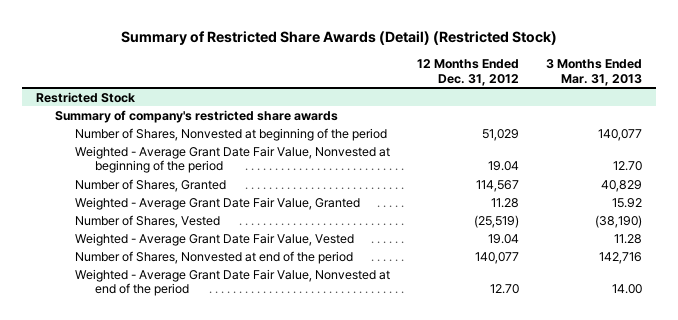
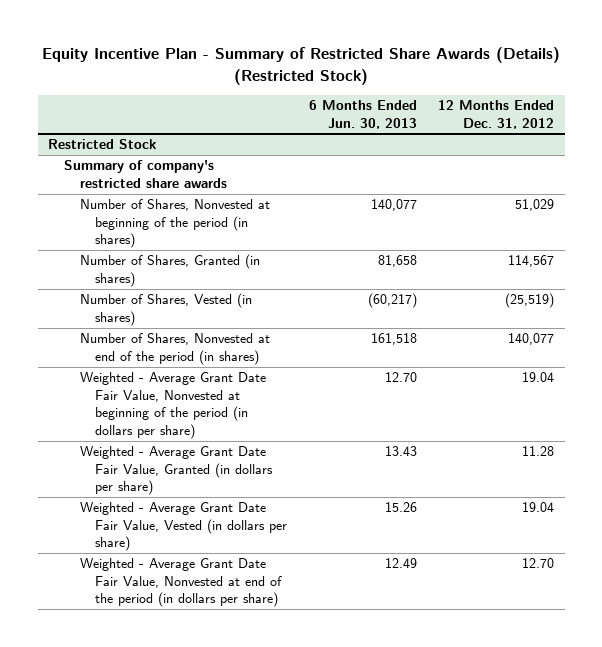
- Summary of Restricted Share Awards (Detail) (Restricted Stock)
+ Equity Incentive Plan - Summary of Restricted Share Awards (Details) (Restricted Stock)
- | 12 Months Ended Dec. 31, 2012 | 3 Months Ended Mar. 31, 2013
+ | 6 Months Ended Jun. 30, 2013 | 12 Months Ended Dec. 31, 2012
@ Restricted Stock
- Number of Shares, Nonvested at beginning of the period | 51,029 | 140,077
- Weighted - Average Grant Date Fair Value, Nonvested at beginning of the period | 19.04 | 12.70
- Number of Shares, Granted | 114,567 | 40,829
- Weighted - Average Grant Date Fair Value, Granted | 11.28 | 15.92
- Number of Shares, Vested | (25,519) | (38,190)
- Weighted - Average Grant Date Fair Value, Vested | 19.04 | 11.28
- Number of Shares, Nonvested at end of the period | 140,077 | 142,716
- Weighted - Average Grant Date Fair Value, Nonvested at end of the period | 12.70 | 14.00
+ Number of Shares, Nonvested at beginning of the period (in shares) | 140,077 | 51,029
+ Number of Shares, Granted (in shares) | 81,658 | 114,567
+ Number of Shares, Vested (in shares) | (60,217) | (25,519)
+ Number of Shares, Nonvested at end of the period (in shares) | 161,518 | 140,077
+ Weighted - Average Grant Date Fair Value, Nonvested at beginning of the period (in dollars per share) | 12.70 | 19.04
+ Weighted - Average Grant Date Fair Value, Granted (in dollars per share) | 13.43 | 11.28
+ Weighted - Average Grant Date Fair Value, Vested (in dollars per share) | 15.26 | 19.04
+ Weighted - Average Grant Date Fair Value, Nonvested at end of the period (in dollars per share) | 12.49 | 12.70

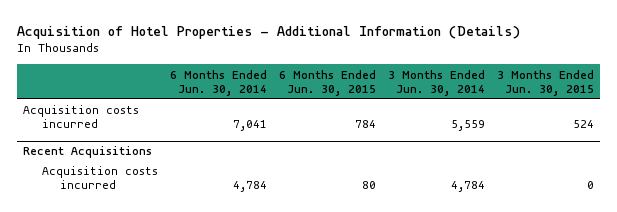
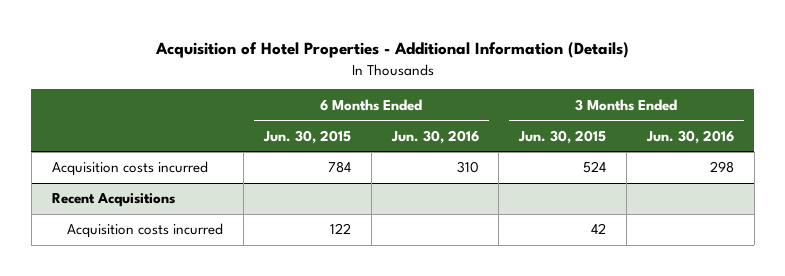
- | 6 Months Ended Jun. 30, 2014 | 6 Months Ended Jun. 30, 2015 | 3 Months Ended Jun. 30, 2014 | 3 Months Ended Jun. 30, 2015
+ | 6 Months Ended Jun. 30, 2015 | 6 Months Ended Jun. 30, 2016 | 3 Months Ended Jun. 30, 2015 | 3 Months Ended Jun. 30, 2016
@ Recent Acquisitions
- Acquisition costs incurred | 4,784 | 80 | 4,784 | 0
+ Acquisition costs incurred | 122 | | 42 |

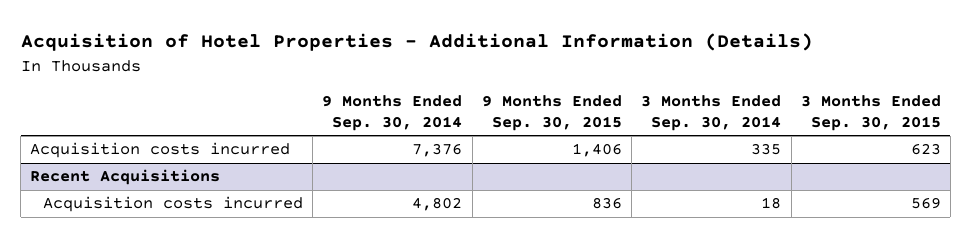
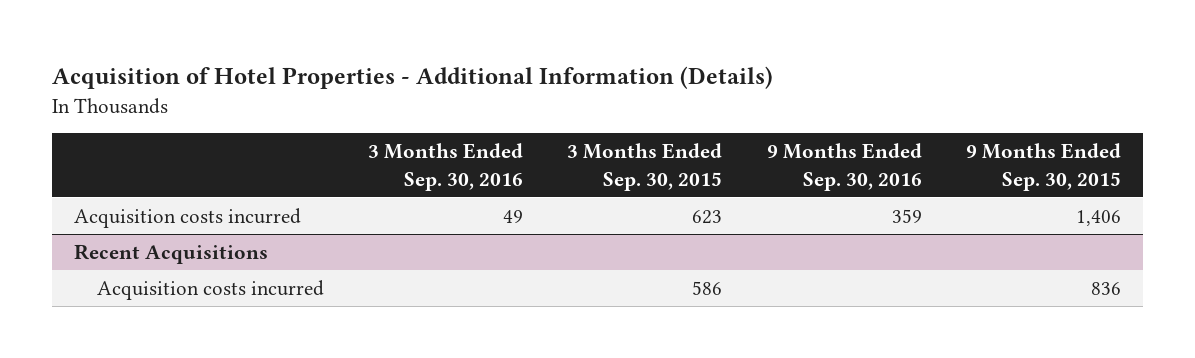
- | 9 Months Ended Sep. 30, 2014 | 9 Months Ended Sep. 30, 2015 | 3 Months Ended Sep. 30, 2014 | 3 Months Ended Sep. 30, 2015
+ | 3 Months Ended Sep. 30, 2016 | 3 Months Ended Sep. 30, 2015 | 9 Months Ended Sep. 30, 2016 | 9 Months Ended Sep. 30, 2015
@ Recent Acquisitions
- Acquisition costs incurred | 4,802 | 836 | 18 | 569
+ Acquisition costs incurred | | 586 | | 836

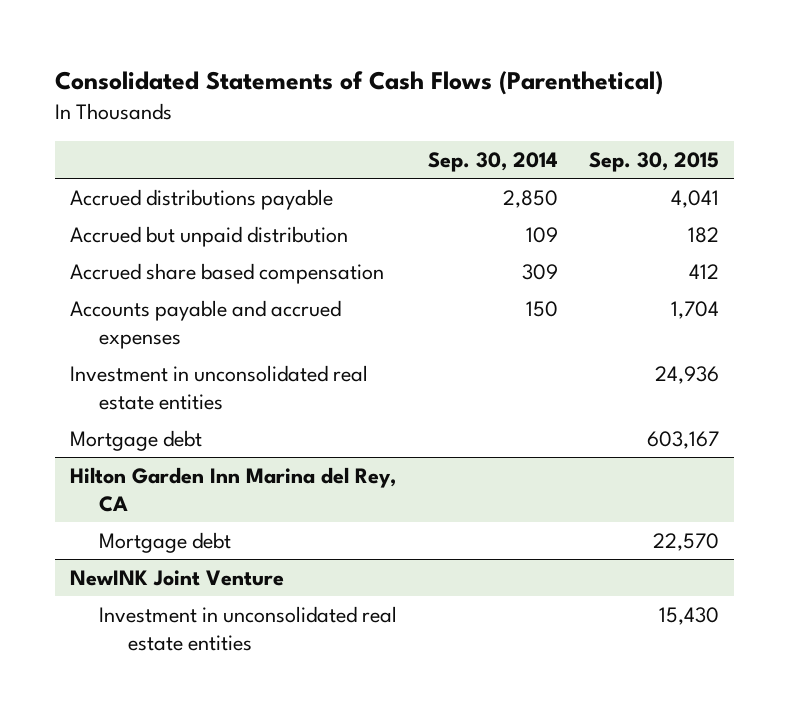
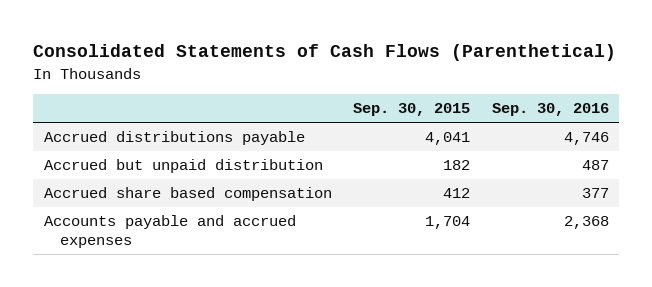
- | Sep. 30, 2014 | Sep. 30, 2015
+ | Sep. 30, 2015 | Sep. 30, 2016
- Investment in unconsolidated real estate entities | | 24,936
- Mortgage debt | | 603,167
- Hilton Garden Inn Marina del Rey, CA
- Mortgage debt | | 22,570
- NewINK Joint Venture
- Investment in unconsolidated real estate entities | | 15,430

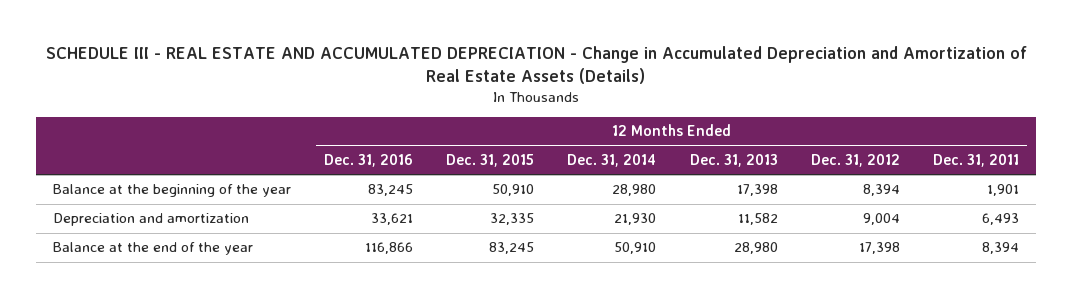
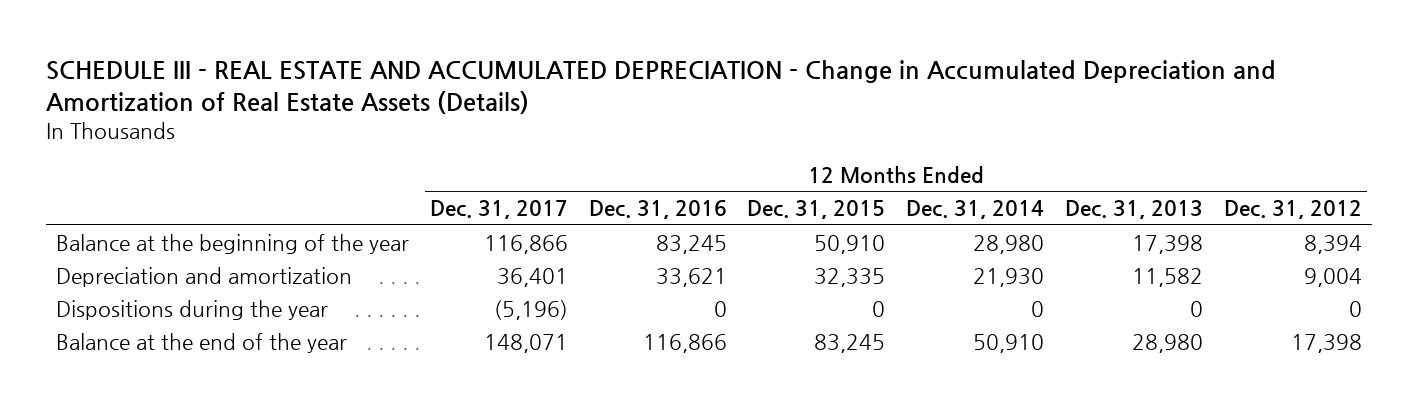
- | 12 Months Ended Dec. 31, 2016 | 12 Months Ended Dec. 31, 2015 | 12 Months Ended Dec. 31, 2014 | 12 Months Ended Dec. 31, 2013 | 12 Months Ended Dec. 31, 2012 | 12 Months Ended Dec. 31, 2011
+ | 12 Months Ended Dec. 31, 2017 | 12 Months Ended Dec. 31, 2016 | 12 Months Ended Dec. 31, 2015 | 12 Months Ended Dec. 31, 2014 | 12 Months Ended Dec. 31, 2013 | 12 Months Ended Dec. 31, 2012
+ Dispositions during the year | (5,196) | 0 | 0 | 0 | 0 | 0

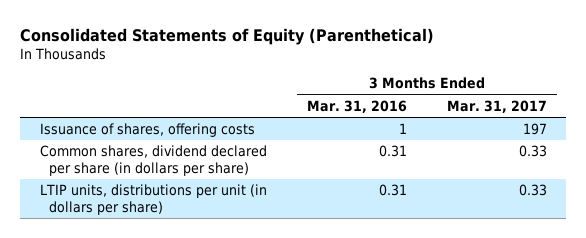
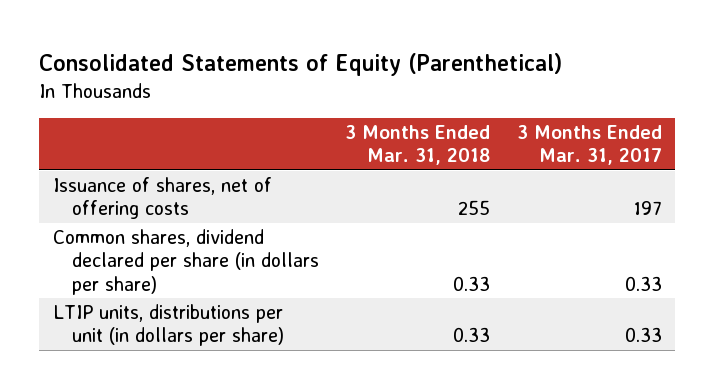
- | 3 Months Ended Mar. 31, 2016 | 3 Months Ended Mar. 31, 2017
+ | 3 Months Ended Mar. 31, 2018 | 3 Months Ended Mar. 31, 2017
- Issuance of shares, offering costs | 1 | 197
+ Issuance of shares, net of offering costs | 255 | 197

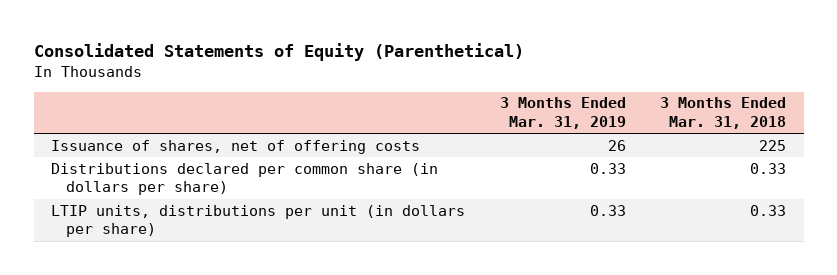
- | 3 Months Ended Mar. 31, 2018 | 3 Months Ended Mar. 31, 2017
+ | 3 Months Ended Mar. 31, 2019 | 3 Months Ended Mar. 31, 2018
- Issuance of shares, net of offering costs | 255 | 197
- Common shares, dividend declared per share (in dollars per share) | 0.33 | 0.33
+ Issuance of shares, net of offering costs | 26 | 225
+ Distributions declared per common share (in dollars per share) | 0.33 | 0.33

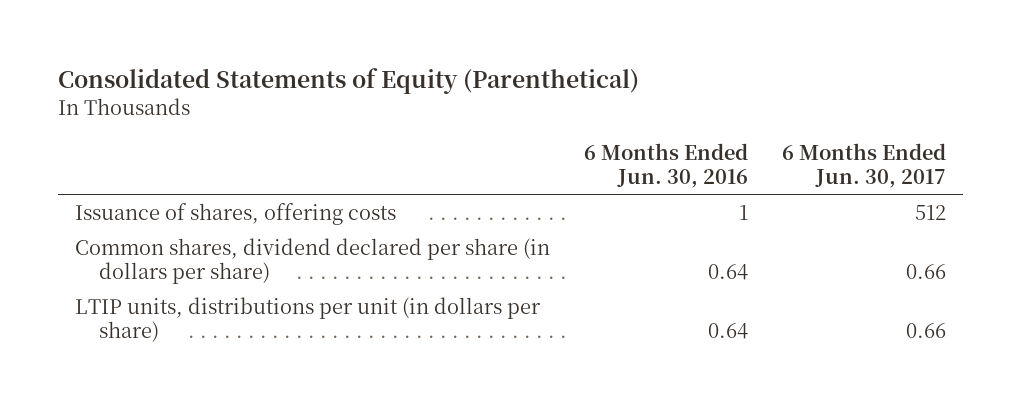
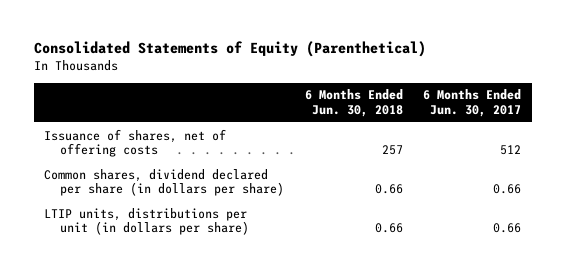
- | 6 Months Ended Jun. 30, 2016 | 6 Months Ended Jun. 30, 2017
+ | 6 Months Ended Jun. 30, 2018 | 6 Months Ended Jun. 30, 2017
- Issuance of shares, offering costs | 1 | 512
+ Issuance of shares, net of offering costs | 257 | 512

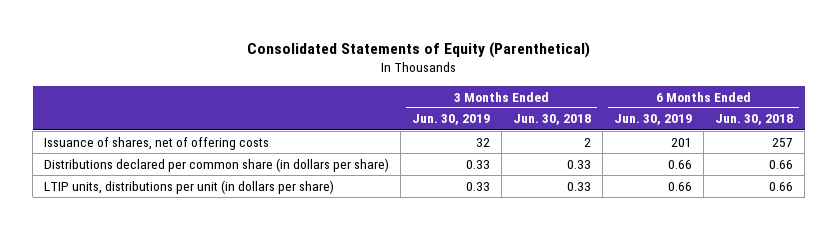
- | 6 Months Ended Jun. 30, 2018 | 6 Months Ended Jun. 30, 2017
+ | 3 Months Ended Jun. 30, 2019 | 3 Months Ended Jun. 30, 2018 | 6 Months Ended Jun. 30, 2019 | 6 Months Ended Jun. 30, 2018
- Common shares, dividend declared per share (in dollars per share) | 0.66 | 0.66
+ Distributions declared per common share (in dollars per share) | 0.33 | 0.33 | 0.66 | 0.66

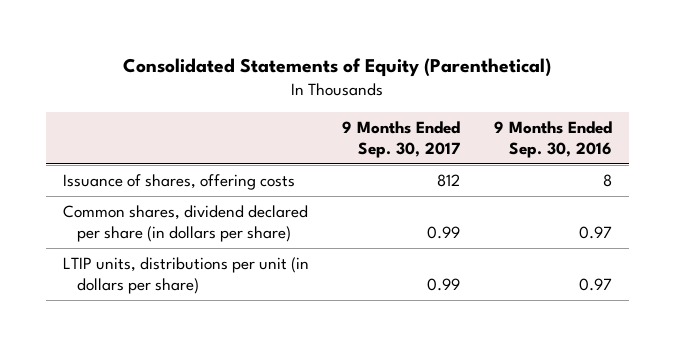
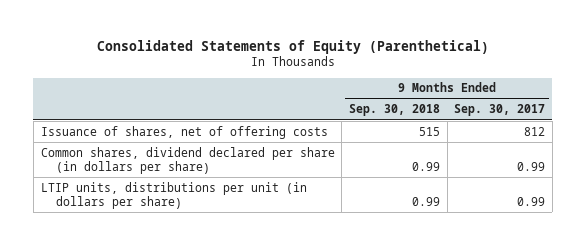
- | 9 Months Ended Sep. 30, 2017 | 9 Months Ended Sep. 30, 2016
+ | 9 Months Ended Sep. 30, 2018 | 9 Months Ended Sep. 30, 2017
- Issuance of shares, offering costs | 812 | 8
+ Issuance of shares, net of offering costs | 515 | 812

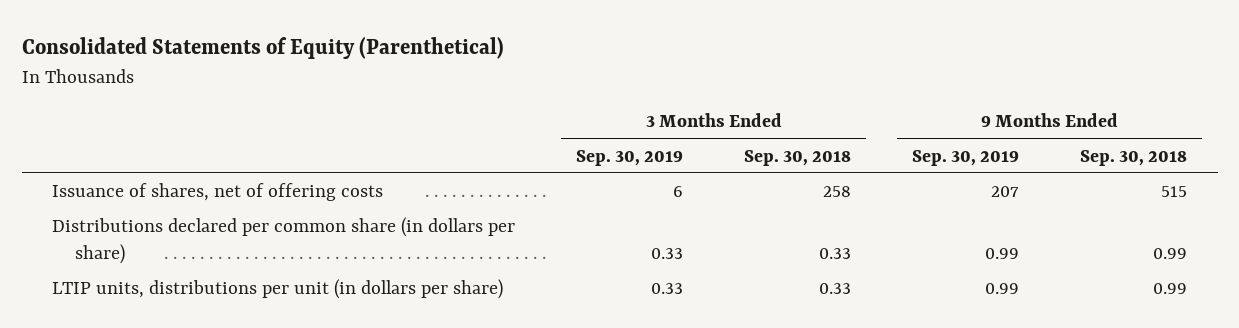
- | 9 Months Ended Sep. 30, 2018 | 9 Months Ended Sep. 30, 2017
+ | 3 Months Ended Sep. 30, 2019 | 3 Months Ended Sep. 30, 2018 | 9 Months Ended Sep. 30, 2019 | 9 Months Ended Sep. 30, 2018
- Common shares, dividend declared per share (in dollars per share) | 0.99 | 0.99
+ Distributions declared per common share (in dollars per share) | 0.33 | 0.33 | 0.99 | 0.99

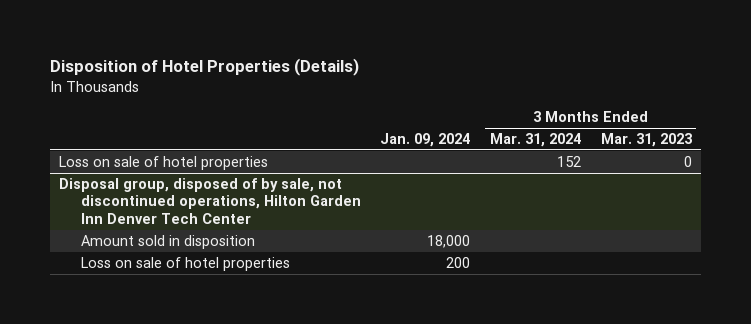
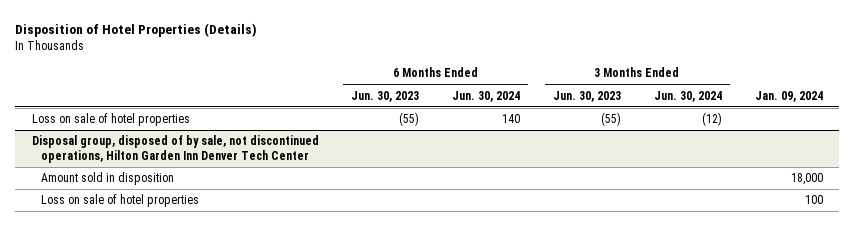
- | Jan. 09, 2024 | 3 Months Ended Mar. 31, 2024 | 3 Months Ended Mar. 31, 2023
+ | 6 Months Ended Jun. 30, 2023 | 6 Months Ended Jun. 30, 2024 | 3 Months Ended Jun. 30, 2023 | 3 Months Ended Jun. 30, 2024 | Jan. 09, 2024
@ Disposal group, disposed of by sale, not discontinued operations, Hilton Garden Inn Denver Tech Center
- Loss on sale of hotel properties | 200 | |
+ Loss on sale of hotel properties | | | | | 100

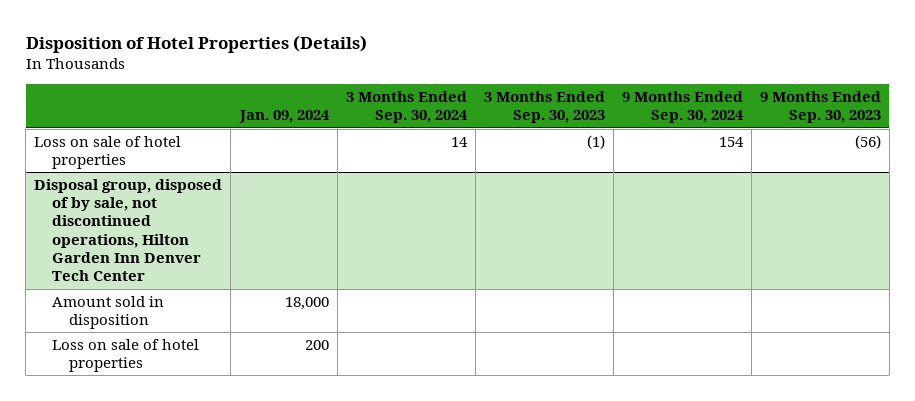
- | 6 Months Ended Jun. 30, 2023 | 6 Months Ended Jun. 30, 2024 | 3 Months Ended Jun. 30, 2023 | 3 Months Ended Jun. 30, 2024 | Jan. 09, 2024
+ | Jan. 09, 2024 | 3 Months Ended Sep. 30, 2024 | 3 Months Ended Sep. 30, 2023 | 9 Months Ended Sep. 30, 2024 | 9 Months Ended Sep. 30, 2023
@ Disposal group, disposed of by sale, not discontinued operations, Hilton Garden Inn Denver Tech Center
- Loss on sale of hotel properties | | | | | 100
+ Loss on sale of hotel properties | 200 | | | |

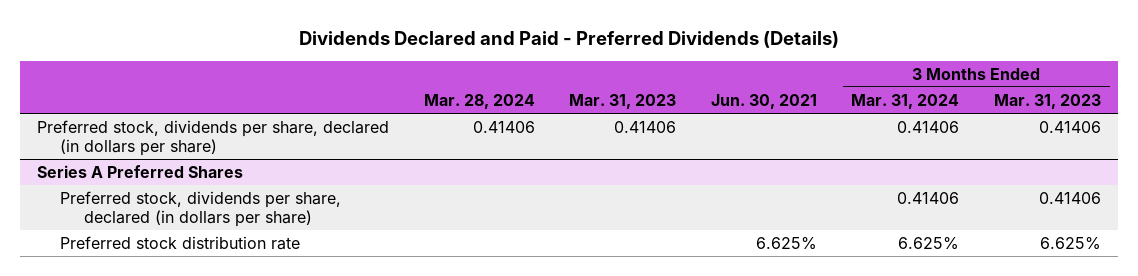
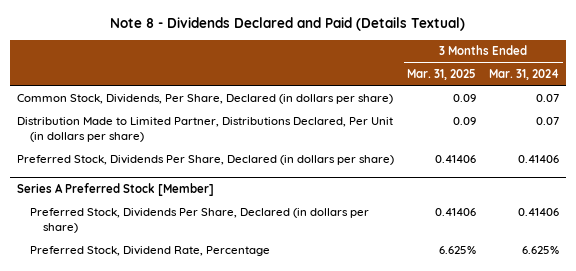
- Dividends Declared and Paid - Preferred Dividends (Details)
+ Note 8 - Dividends Declared and Paid (Details Textual)
- | Mar. 28, 2024 | Mar. 31, 2023 | Jun. 30, 2021 | 3 Months Ended Mar. 31, 2024 | 3 Months Ended Mar. 31, 2023
+ | 3 Months Ended Mar. 31, 2025 | 3 Months Ended Mar. 31, 2024
- Preferred stock, dividends per share, declared (in dollars per share) | 0.41406 | 0.41406 | | 0.41406 | 0.41406
- Series A Preferred Shares
- Preferred stock, dividends per share, declared (in dollars per share) | | | | 0.41406 | 0.41406
- Preferred stock distribution rate | | | 6.625% | 6.625% | 6.625%
+ Common Stock, Dividends, Per Share, Declared (in dollars per share) | 0.09 | 0.07
+ Distribution Made to Limited Partner, Distributions Declared, Per Unit (in dollars per share) | 0.09 | 0.07
+ Preferred Stock, Dividends Per Share, Declared (in dollars per share) | 0.41406 | 0.41406
+ Series A Preferred Stock [Member]
+ Preferred Stock, Dividends Per Share, Declared (in dollars per share) | 0.41406 | 0.41406
+ Preferred Stock, Dividend Rate, Percentage | 6.625% | 6.625%

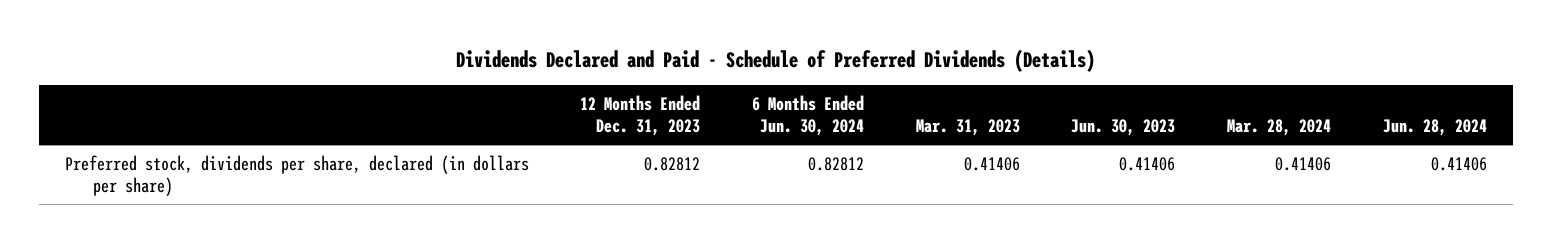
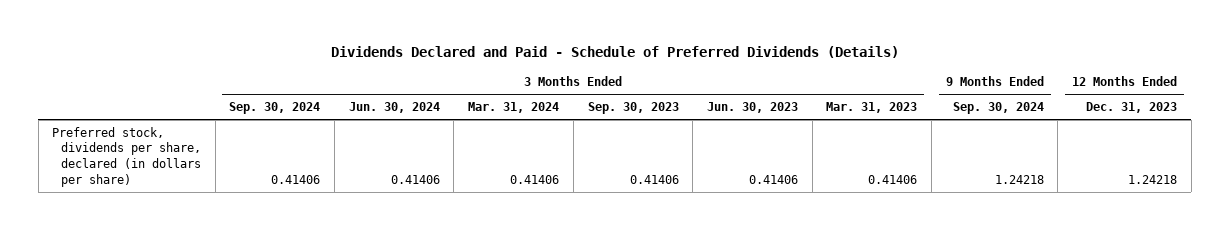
- | 12 Months Ended Dec. 31, 2023 | 6 Months Ended Jun. 30, 2024 | Mar. 31, 2023 | Jun. 30, 2023 | Mar. 28, 2024 | Jun. 28, 2024
+ | 3 Months Ended Sep. 30, 2024 | 3 Months Ended Jun. 30, 2024 | 3 Months Ended Mar. 31, 2024 | 3 Months Ended Sep. 30, 2023 | 3 Months Ended Jun. 30, 2023 | 3 Months Ended Mar. 31, 2023 | 9 Months Ended Sep. 30, 2024 | 12 Months Ended Dec. 31, 2023
- Preferred stock, dividends per share, declared (in dollars per share) | 0.82812 | 0.82812 | 0.41406 | 0.41406 | 0.41406 | 0.41406
+ Preferred stock, dividends per share, declared (in dollars per share) | 0.41406 | 0.41406 | 0.41406 | 0.41406 | 0.41406 | 0.41406 | 1.24218 | 1.24218

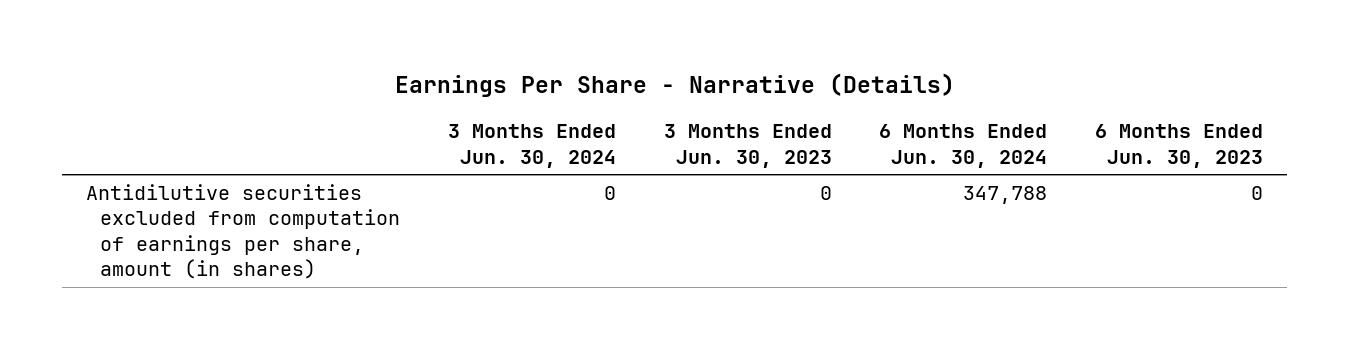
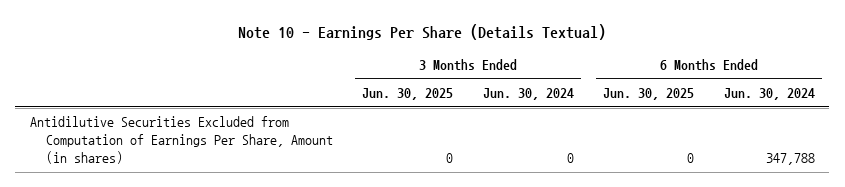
- Earnings Per Share - Narrative (Details)
+ Note 10 - Earnings Per Share (Details Textual)
- | 3 Months Ended Jun. 30, 2024 | 3 Months Ended Jun. 30, 2023 | 6 Months Ended Jun. 30, 2024 | 6 Months Ended Jun. 30, 2023
+ | 3 Months Ended Jun. 30, 2025 | 3 Months Ended Jun. 30, 2024 | 6 Months Ended Jun. 30, 2025 | 6 Months Ended Jun. 30, 2024
- Antidilutive securities excluded from computation of earnings per share, amount (in shares) | 0 | 0 | 347,788 | 0
+ Antidilutive Securities Excluded from Computation of Earnings Per Share, Amount (in shares) | 0 | 0 | 0 | 347,788

